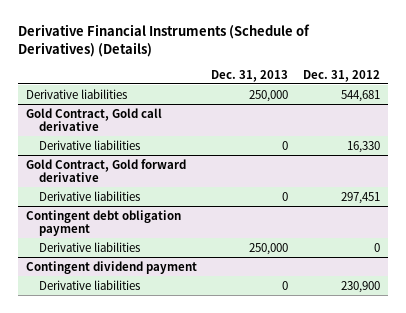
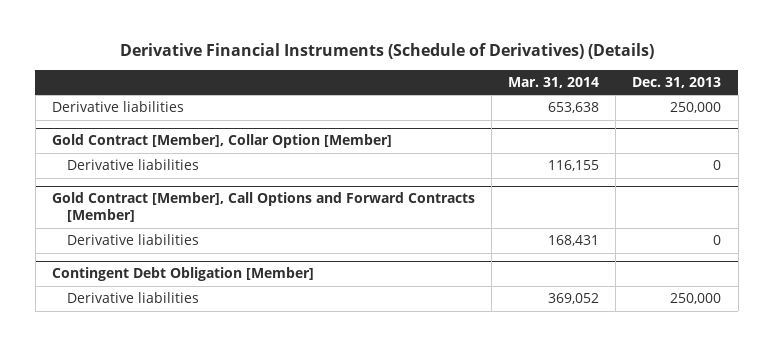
- | Dec. 31, 2013 | Dec. 31, 2012
+ | Mar. 31, 2014 | Dec. 31, 2013
- Gold Contract, Gold call derivative
+ Gold Contract [Member], Collar Option [Member]
- Gold Contract, Gold forward derivative
+ Gold Contract [Member], Call Options and Forward Contracts [Member]
- Contingent debt obligation payment
+ Contingent Debt Obligation [Member]
- Contingent dividend payment
- Derivative liabilities | 0 | 230,900

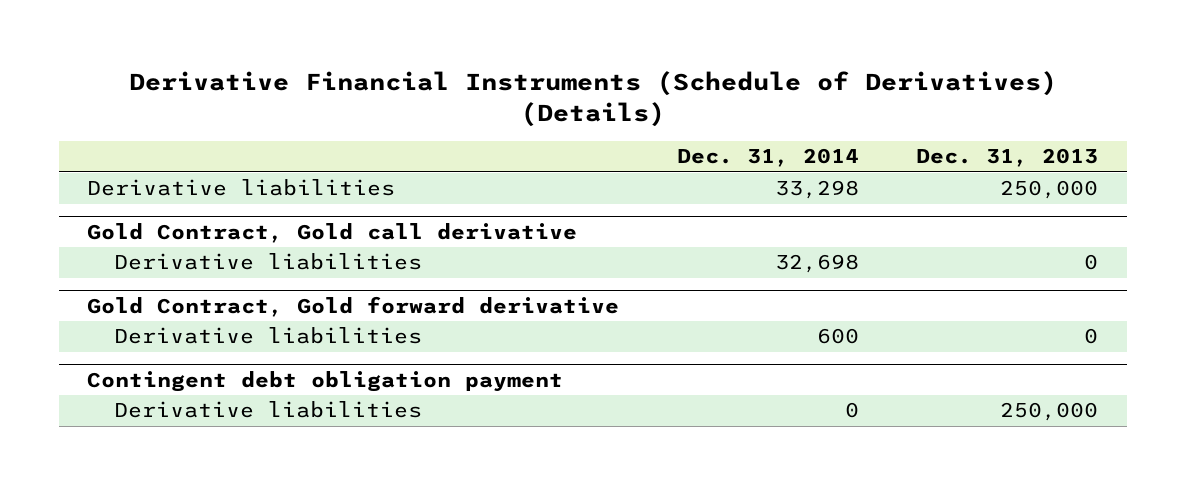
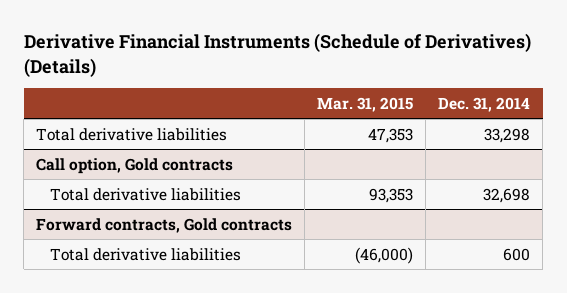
- | Dec. 31, 2014 | Dec. 31, 2013
+ | Mar. 31, 2015 | Dec. 31, 2014
- Derivative liabilities | 33,298 | 250,000
- Gold Contract, Gold call derivative
- Derivative liabilities | 32,698 | 0
- Gold Contract, Gold forward derivative
- Derivative liabilities | 600 | 0
- Contingent debt obligation payment
- Derivative liabilities | 0 | 250,000
+ Total derivative liabilities | 47,353 | 33,298
+ Call option, Gold contracts
+ Total derivative liabilities | 93,353 | 32,698
+ Forward contracts, Gold contracts
+ Total derivative liabilities | (46,000) | 600

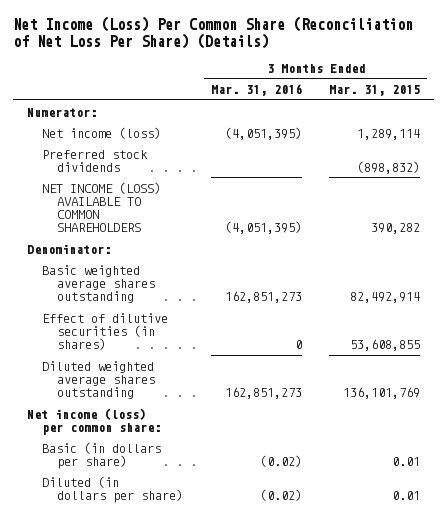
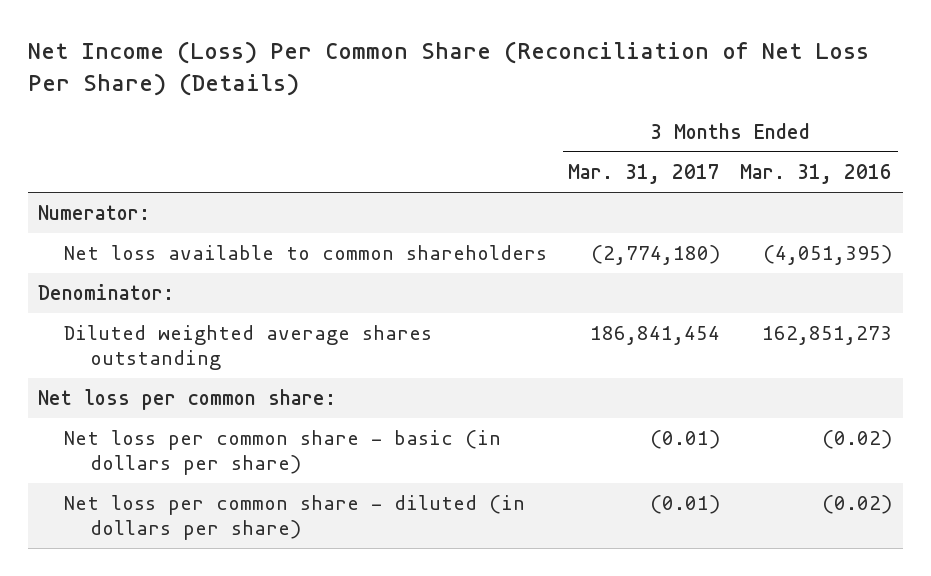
- | 3 Months Ended Mar. 31, 2016 | 3 Months Ended Mar. 31, 2015
+ | 3 Months Ended Mar. 31, 2017 | 3 Months Ended Mar. 31, 2016
- Net income (loss) | (4,051,395) | 1,289,114
- Preferred stock dividends | | (898,832)
- NET INCOME (LOSS) AVAILABLE TO COMMON SHAREHOLDERS | (4,051,395) | 390,282
+ Net loss available to common shareholders | (2,774,180) | (4,051,395)
- Basic weighted average shares outstanding | 162,851,273 | 82,492,914
- Effect of dilutive securities (in shares) | 0 | 53,608,855
- Net income (loss) per common share:
- Basic (in dollars per share) | (0.02) | 0.01
- Diluted (in dollars per share) | (0.02) | 0.01
+ Net loss per common share:
+ Net loss per common share - basic (in dollars per share) | (0.01) | (0.02)
+ Net loss per common share - diluted (in dollars per share) | (0.01) | (0.02)

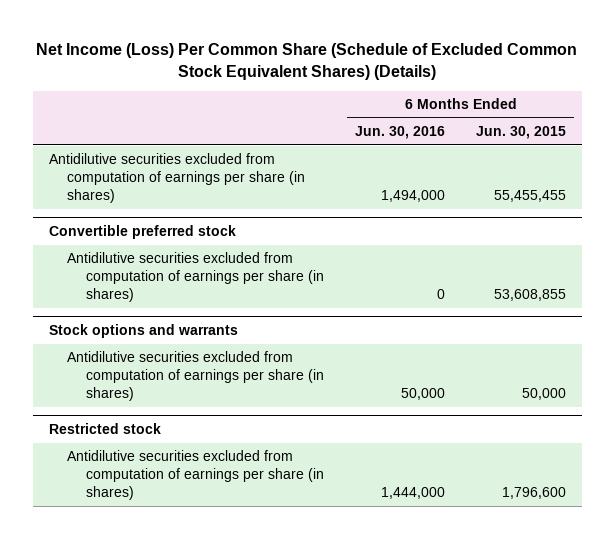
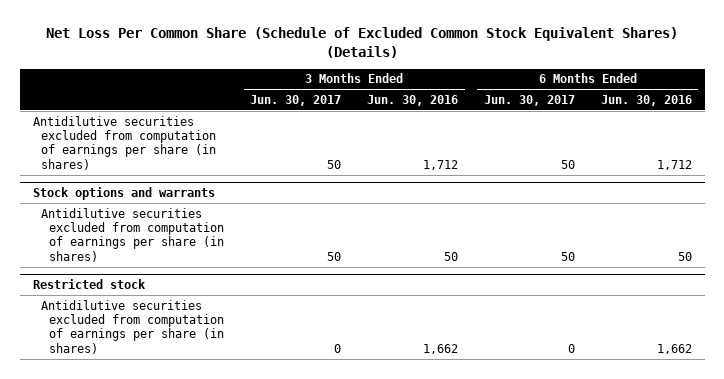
- Net Income (Loss) Per Common Share (Schedule of Excluded Common Stock Equivalent Shares) (Details)
+ Net Loss Per Common Share (Schedule of Excluded Common Stock Equivalent Shares) (Details)
- | 6 Months Ended Jun. 30, 2016 | 6 Months Ended Jun. 30, 2015
+ | 3 Months Ended Jun. 30, 2017 | 3 Months Ended Jun. 30, 2016 | 6 Months Ended Jun. 30, 2017 | 6 Months Ended Jun. 30, 2016
- Antidilutive securities excluded from computation of earnings per share (in shares) | 1,494,000 | 55,455,455
- Convertible preferred stock
- Antidilutive securities excluded from computation of earnings per share (in shares) | 0 | 53,608,855
+ Antidilutive securities excluded from computation of earnings per share (in shares) | 50 | 1,712 | 50 | 1,712
@ Stock options and warrants
- Antidilutive securities excluded from computation of earnings per share (in shares) | 50,000 | 50,000
+ Antidilutive securities excluded from computation of earnings per share (in shares) | 50 | 50 | 50 | 50
@ Restricted stock
- Antidilutive securities excluded from computation of earnings per share (in shares) | 1,444,000 | 1,796,600
+ Antidilutive securities excluded from computation of earnings per share (in shares) | 0 | 1,662 | 0 | 1,662

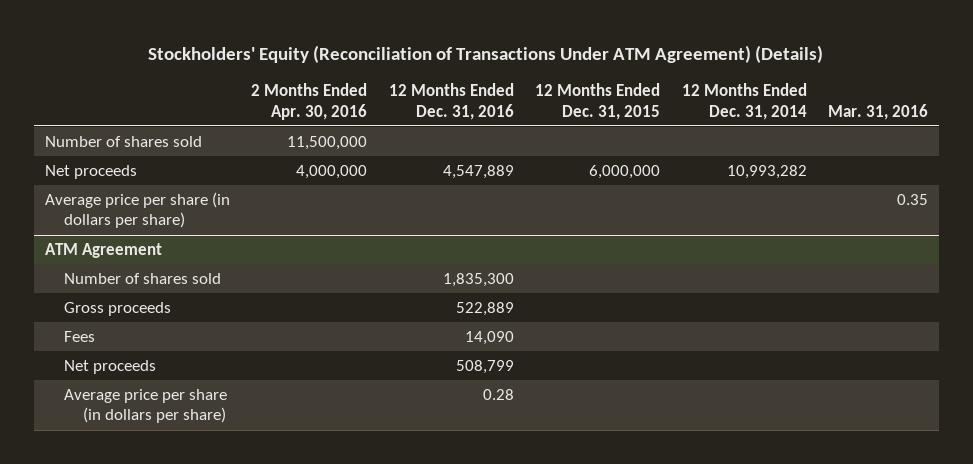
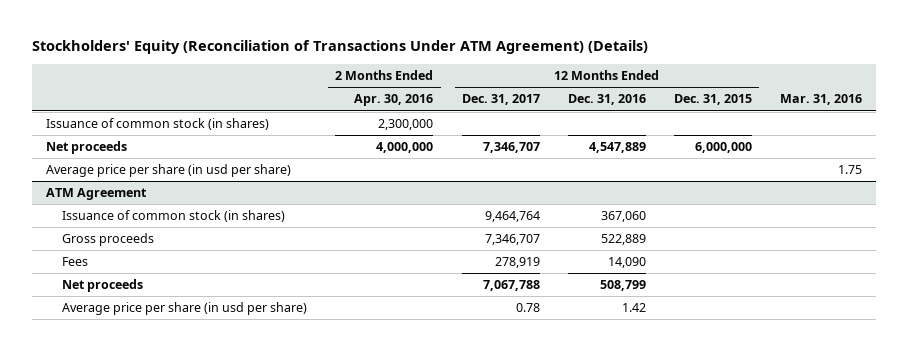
- | 2 Months Ended Apr. 30, 2016 | 12 Months Ended Dec. 31, 2016 | 12 Months Ended Dec. 31, 2015 | 12 Months Ended Dec. 31, 2014 | Mar. 31, 2016
+ | 2 Months Ended Apr. 30, 2016 | 12 Months Ended Dec. 31, 2017 | 12 Months Ended Dec. 31, 2016 | 12 Months Ended Dec. 31, 2015 | Mar. 31, 2016
- Number of shares sold | 11,500,000 | | | |
+ Issuance of common stock (in shares) | 2,300,000 | | | |
- Average price per share (in dollars per share) | | | | | 0.35
+ Average price per share (in usd per share) | | | | | 1.75
@ ATM Agreement
- Number of shares sold | | 1,835,300 | | |
+ Issuance of common stock (in shares) | | 9,464,764 | 367,060 | |
- Average price per share (in dollars per share) | | 0.28 | | |
+ Average price per share (in usd per share) | | 0.78 | 1.42 | |

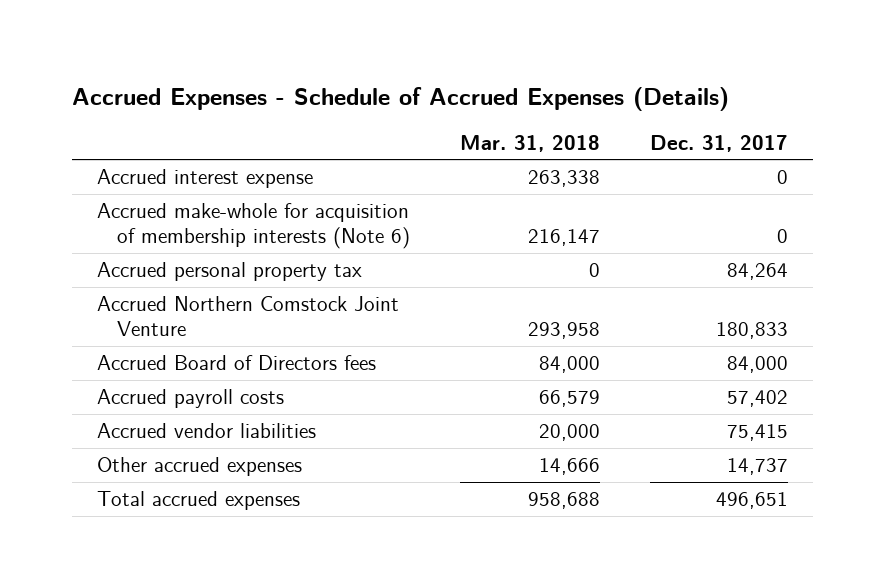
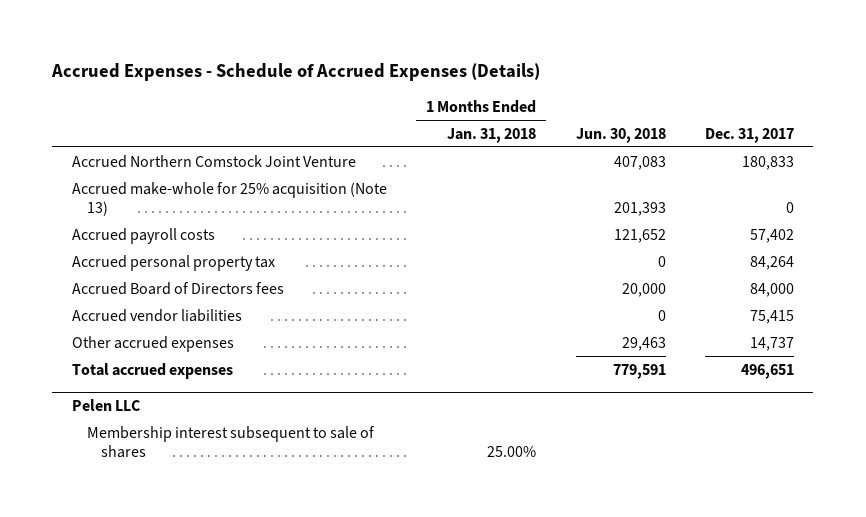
- | Mar. 31, 2018 | Dec. 31, 2017
+ | 1 Months Ended Jan. 31, 2018 | Jun. 30, 2018 | Dec. 31, 2017
- Accrued interest expense | 263,338 | 0
- Accrued make-whole for acquisition of membership interests (Note 6) | 216,147 | 0
+ Accrued make-whole for 25% acquisition (Note 13) | | 201,393 | 0
moved down: Accrued personal property tax | | 0 | 84,264
moved down: Accrued Board of Directors fees | | 20,000 | 84,000
+ Pelen LLC
+ Membership interest subsequent to sale of shares | 25.00% | |

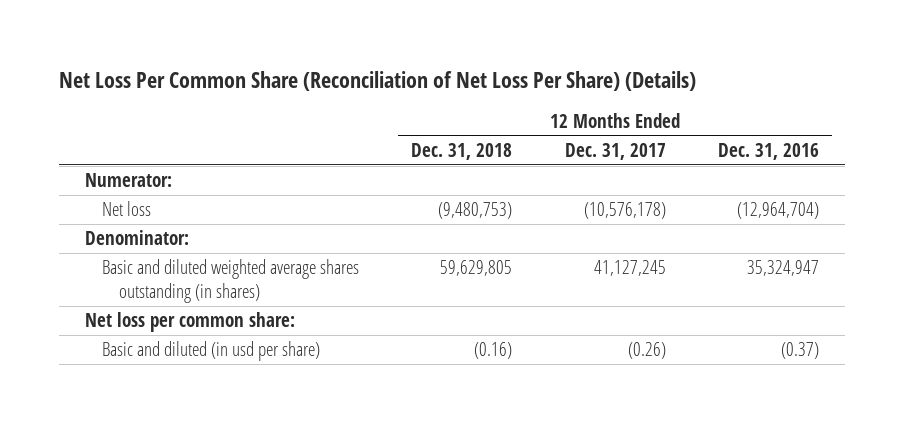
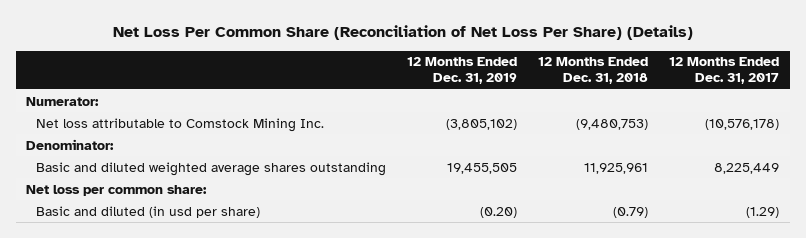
- | 12 Months Ended Dec. 31, 2018 | 12 Months Ended Dec. 31, 2017 | 12 Months Ended Dec. 31, 2016
+ | 12 Months Ended Dec. 31, 2019 | 12 Months Ended Dec. 31, 2018 | 12 Months Ended Dec. 31, 2017
- Net loss | (9,480,753) | (10,576,178) | (12,964,704)
+ Net loss attributable to Comstock Mining Inc. | (3,805,102) | (9,480,753) | (10,576,178)
- Basic and diluted weighted average shares outstanding (in shares) | 59,629,805 | 41,127,245 | 35,324,947
+ Basic and diluted weighted average shares outstanding | 19,455,505 | 11,925,961 | 8,225,449
- Basic and diluted (in usd per share) | (0.16) | (0.26) | (0.37)
+ Basic and diluted (in usd per share) | (0.20) | (0.79) | (1.29)

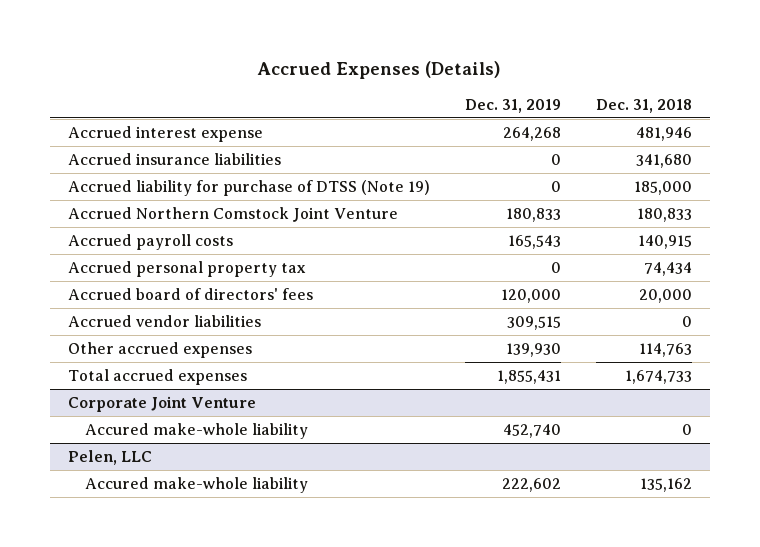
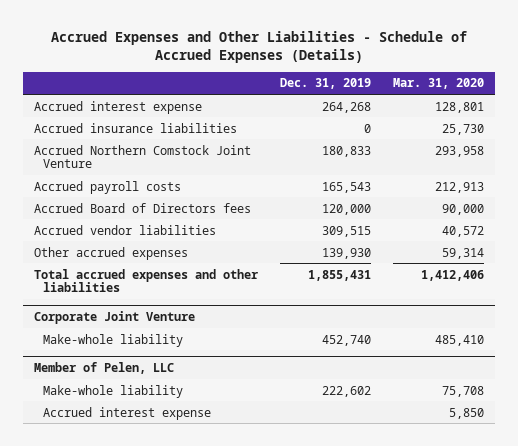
- Accrued Expenses (Details)
+ Accrued Expenses and Other Liabilities - Schedule of Accrued Expenses (Details)
- | Dec. 31, 2019 | Dec. 31, 2018
+ | Dec. 31, 2019 | Mar. 31, 2020
- Accrued liability for purchase of DTSS (Note 19) | 0 | 185,000
- Accrued personal property tax | 0 | 74,434
- Accrued board of directors' fees | 120,000 | 20,000
+ Accrued Board of Directors fees | 120,000 | 90,000
- Total accrued expenses | 1,855,431 | 1,674,733
+ Total accrued expenses and other liabilities | 1,855,431 | 1,412,406
@ Corporate Joint Venture
- Accured make-whole liability | 452,740 | 0
- Pelen, LLC
- Accured make-whole liability | 222,602 | 135,162
@ Corporate Joint Venture
+ Make-whole liability | 452,740 | 485,410
+ Member of Pelen, LLC
+ Make-whole liability | 222,602 | 75,708
+ Accrued interest expense | | 5,850

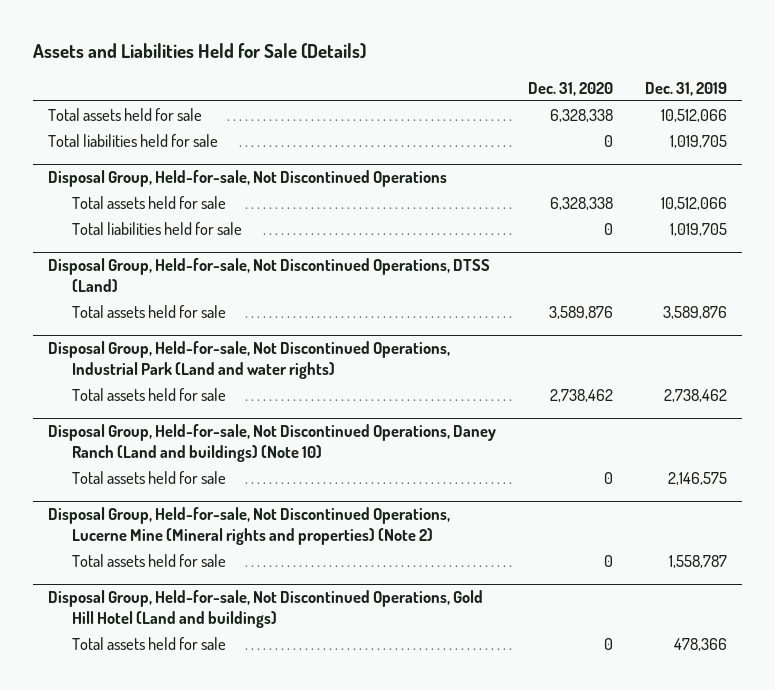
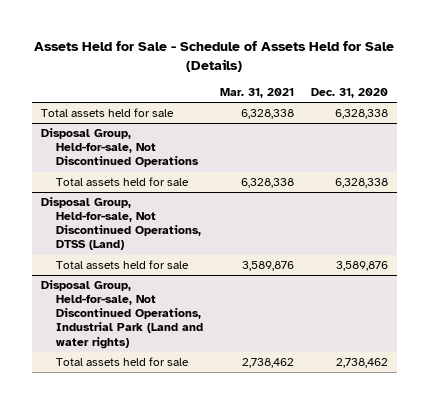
- Assets and Liabilities Held for Sale (Details)
+ Assets Held for Sale - Schedule of Assets Held for Sale (Details)
- | Dec. 31, 2020 | Dec. 31, 2019
+ | Mar. 31, 2021 | Dec. 31, 2020
- Total liabilities held for sale | 0 | 1,019,705
@ Disposal Group, Held-for-sale, Not Discontinued Operations
- Total liabilities held for sale | 0 | 1,019,705
- Disposal Group, Held-for-sale, Not Discontinued Operations, Daney Ranch (Land and buildings) (Note 10)
- Total assets held for sale | 0 | 2,146,575
- Disposal Group, Held-for-sale, Not Discontinued Operations, Lucerne Mine (Mineral rights and properties) (Note 2)
- Total assets held for sale | 0 | 1,558,787
- Disposal Group, Held-for-sale, Not Discontinued Operations, Gold Hill Hotel (Land and buildings)
- Total assets held for sale | 0 | 478,366

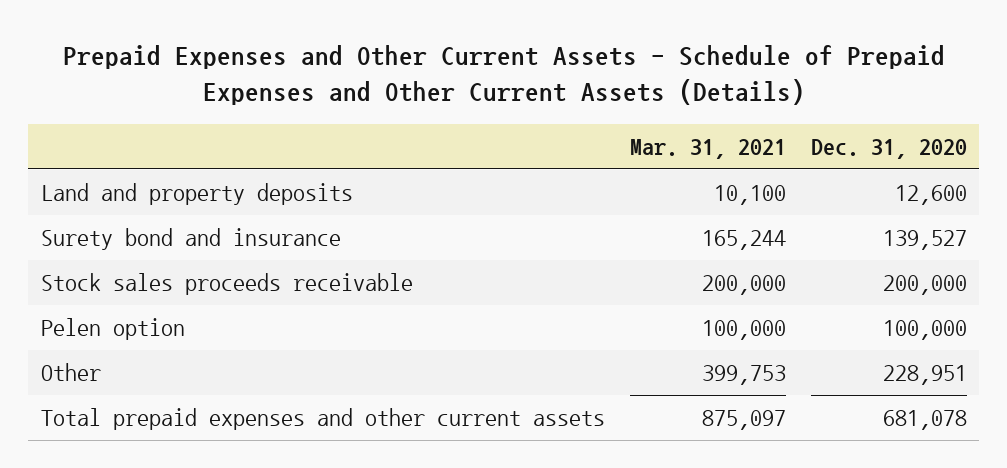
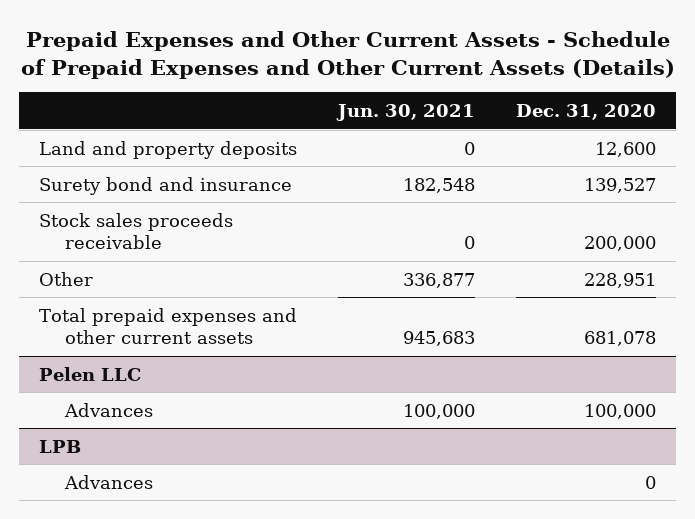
- | Mar. 31, 2021 | Dec. 31, 2020
+ | Jun. 30, 2021 | Dec. 31, 2020
- Pelen option | 100,000 | 100,000
+ Pelen LLC
+ Advances | 100,000 | 100,000
+ LPB
+ Advances | | 0

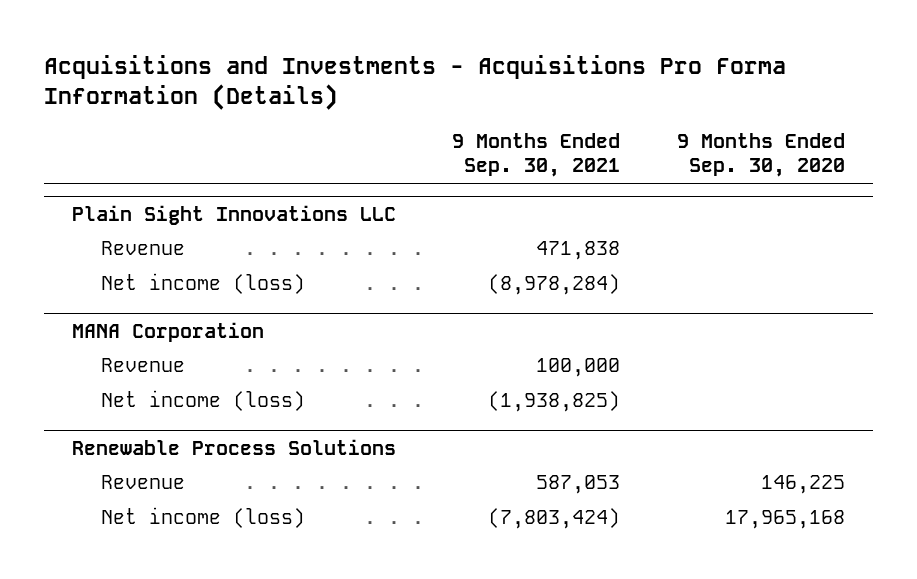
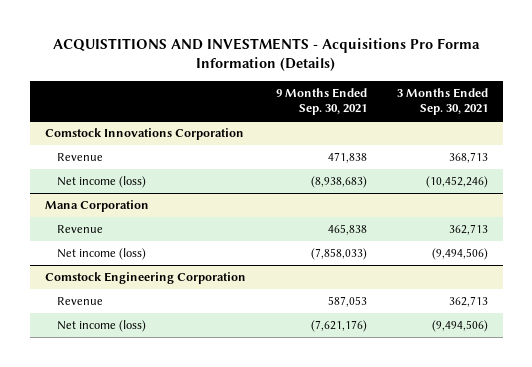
- Acquisitions and Investments - Acquisitions Pro Forma Information (Details)
+ ACQUISTITIONS AND INVESTMENTS - Acquisitions Pro Forma Information (Details)
- | 9 Months Ended Sep. 30, 2021 | 9 Months Ended Sep. 30, 2020
+ | 9 Months Ended Sep. 30, 2021 | 3 Months Ended Sep. 30, 2021
- Plain Sight Innovations LLC
+ Comstock Innovations Corporation
- Net income (loss) | (8,978,284) |
- MANA Corporation
- Revenue | 100,000 |
- Net income (loss) | (1,938,825) |
- Renewable Process Solutions
+ Net income (loss) | (8,938,683) | (10,452,246)
+ Mana Corporation
+ Revenue | 465,838 | 362,713
+ Net income (loss) | (7,858,033) | (9,494,506)
+ Comstock Engineering Corporation
- Net income (loss) | (7,803,424) | 17,965,168
+ Net income (loss) | (7,621,176) | (9,494,506)

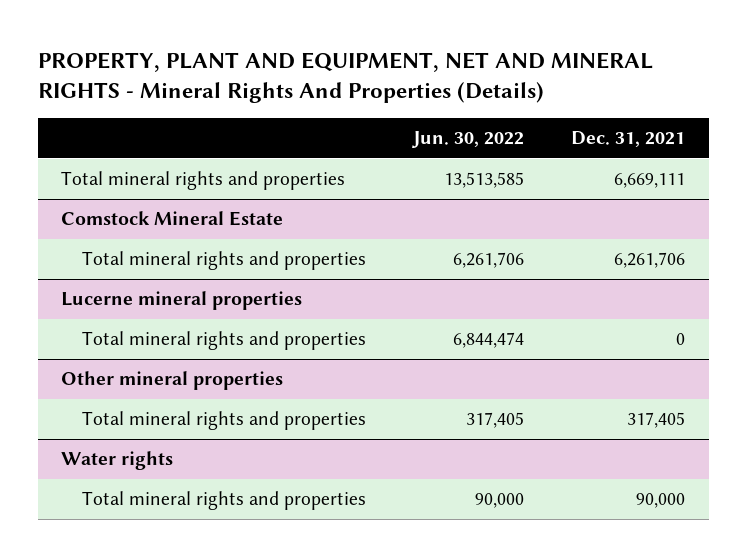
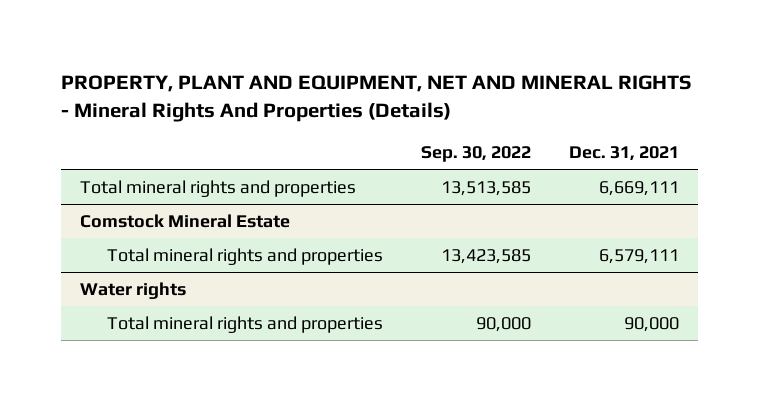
- | Jun. 30, 2022 | Dec. 31, 2021
+ | Sep. 30, 2022 | Dec. 31, 2021
@ Comstock Mineral Estate
- Total mineral rights and properties | 6,261,706 | 6,261,706
- Lucerne mineral properties
- Total mineral rights and properties | 6,844,474 | 0
- Other mineral properties
- Total mineral rights and properties | 317,405 | 317,405
@ Comstock Mineral Estate
+ Total mineral rights and properties | 13,423,585 | 6,579,111

